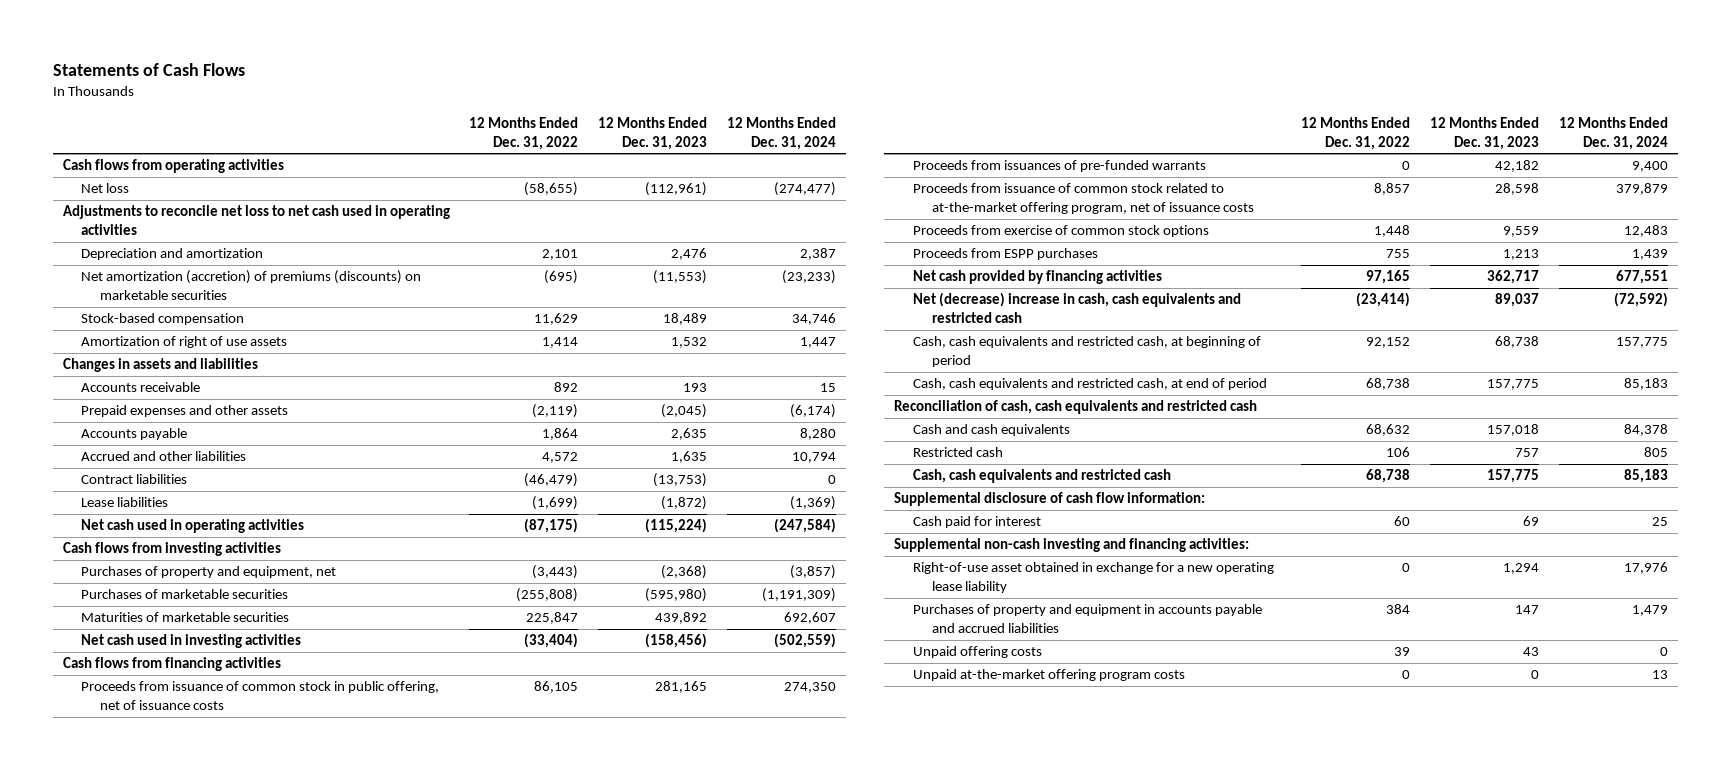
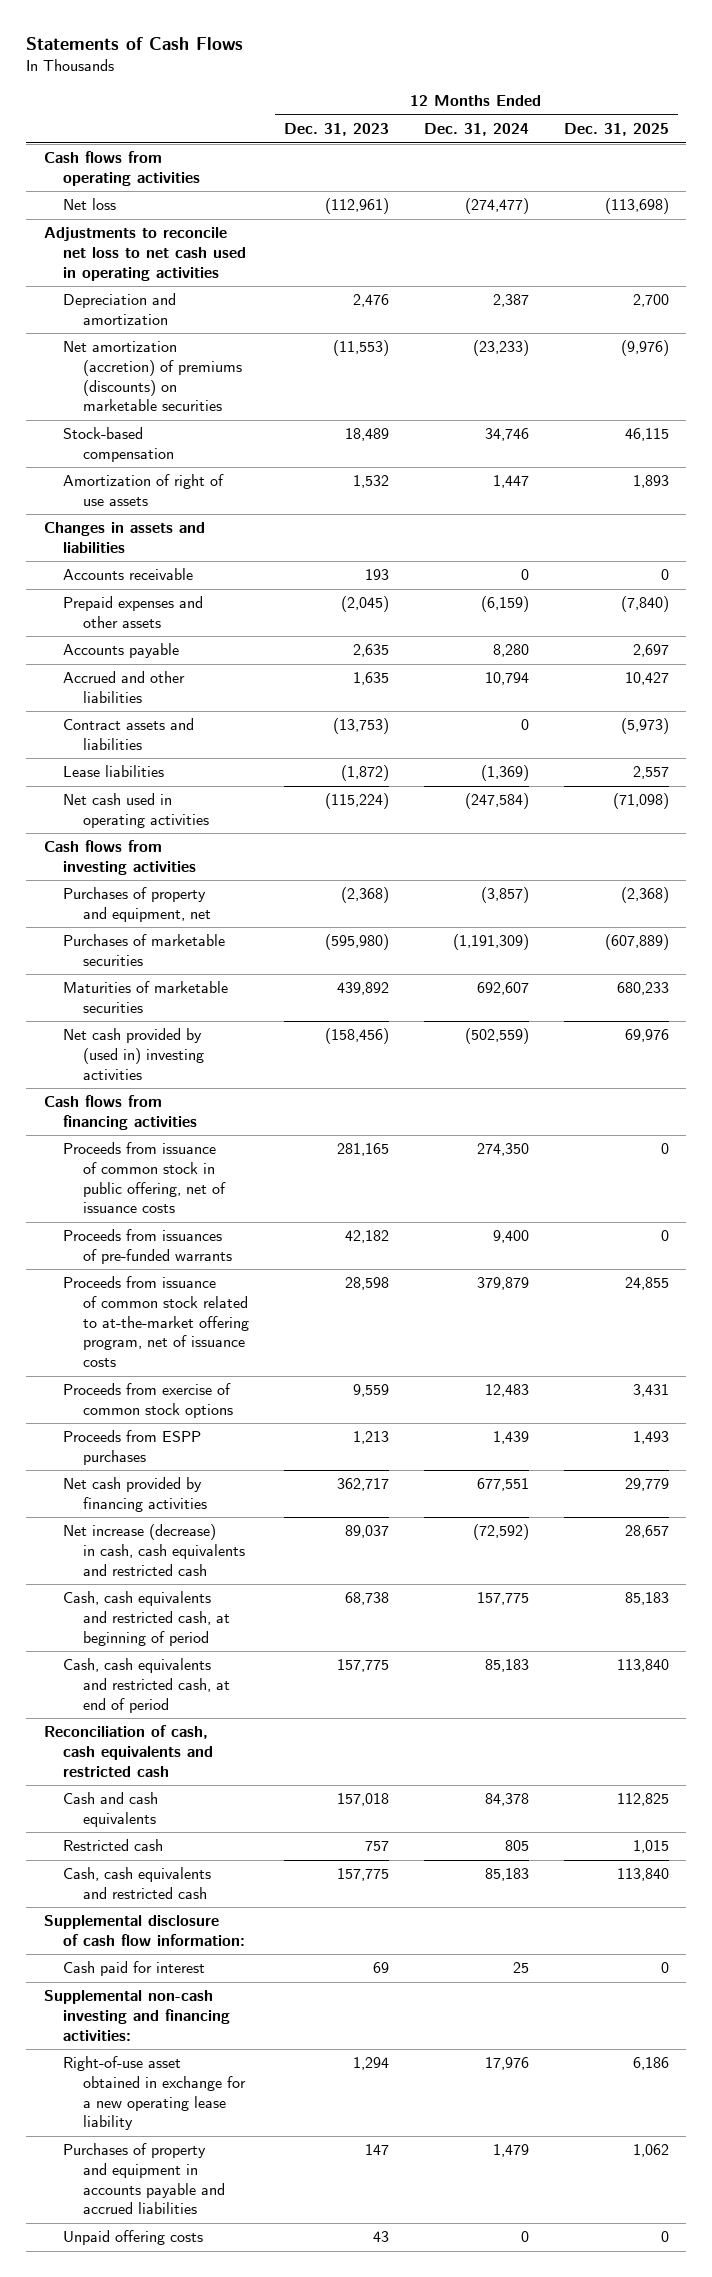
- | 12 Months Ended Dec. 31, 2022 | 12 Months Ended Dec. 31, 2023 | 12 Months Ended Dec. 31, 2024
+ | 12 Months Ended Dec. 31, 2023 | 12 Months Ended Dec. 31, 2024 | 12 Months Ended Dec. 31, 2025
- Accounts receivable | 892 | 193 | 15
- Prepaid expenses and other assets | (2,119) | (2,045) | (6,174)
+ Accounts receivable | 193 | 0 | 0
+ Prepaid expenses and other assets | (2,045) | (6,159) | (7,840)
- Contract liabilities | (46,479) | (13,753) | 0
+ Contract assets and liabilities | (13,753) | 0 | (5,973)
- Net cash used in investing activities | (33,404) | (158,456) | (502,559)
+ Net cash provided by (used in) investing activities | (158,456) | (502,559) | 69,976
- Net (decrease) increase in cash, cash equivalents and restricted cash | (23,414) | 89,037 | (72,592)
+ Net increase (decrease) in cash, cash equivalents and restricted cash | 89,037 | (72,592) | 28,657
- Unpaid at-the-market offering program costs | 0 | 0 | 13

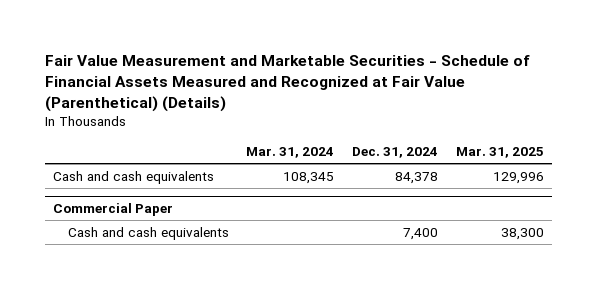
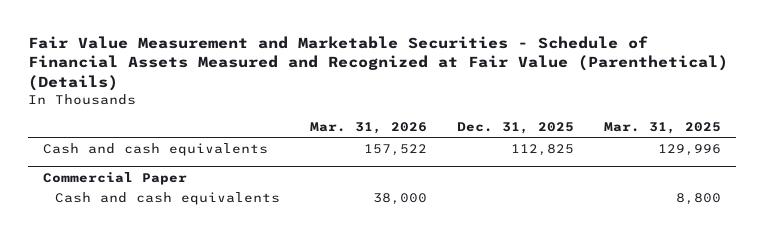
- | Mar. 31, 2024 | Dec. 31, 2024 | Mar. 31, 2025
+ | Mar. 31, 2026 | Dec. 31, 2025 | Mar. 31, 2025
@ Commercial Paper
- Cash and cash equivalents | | 7,400 | 38,300
+ Cash and cash equivalents | 38,000 | | 8,800

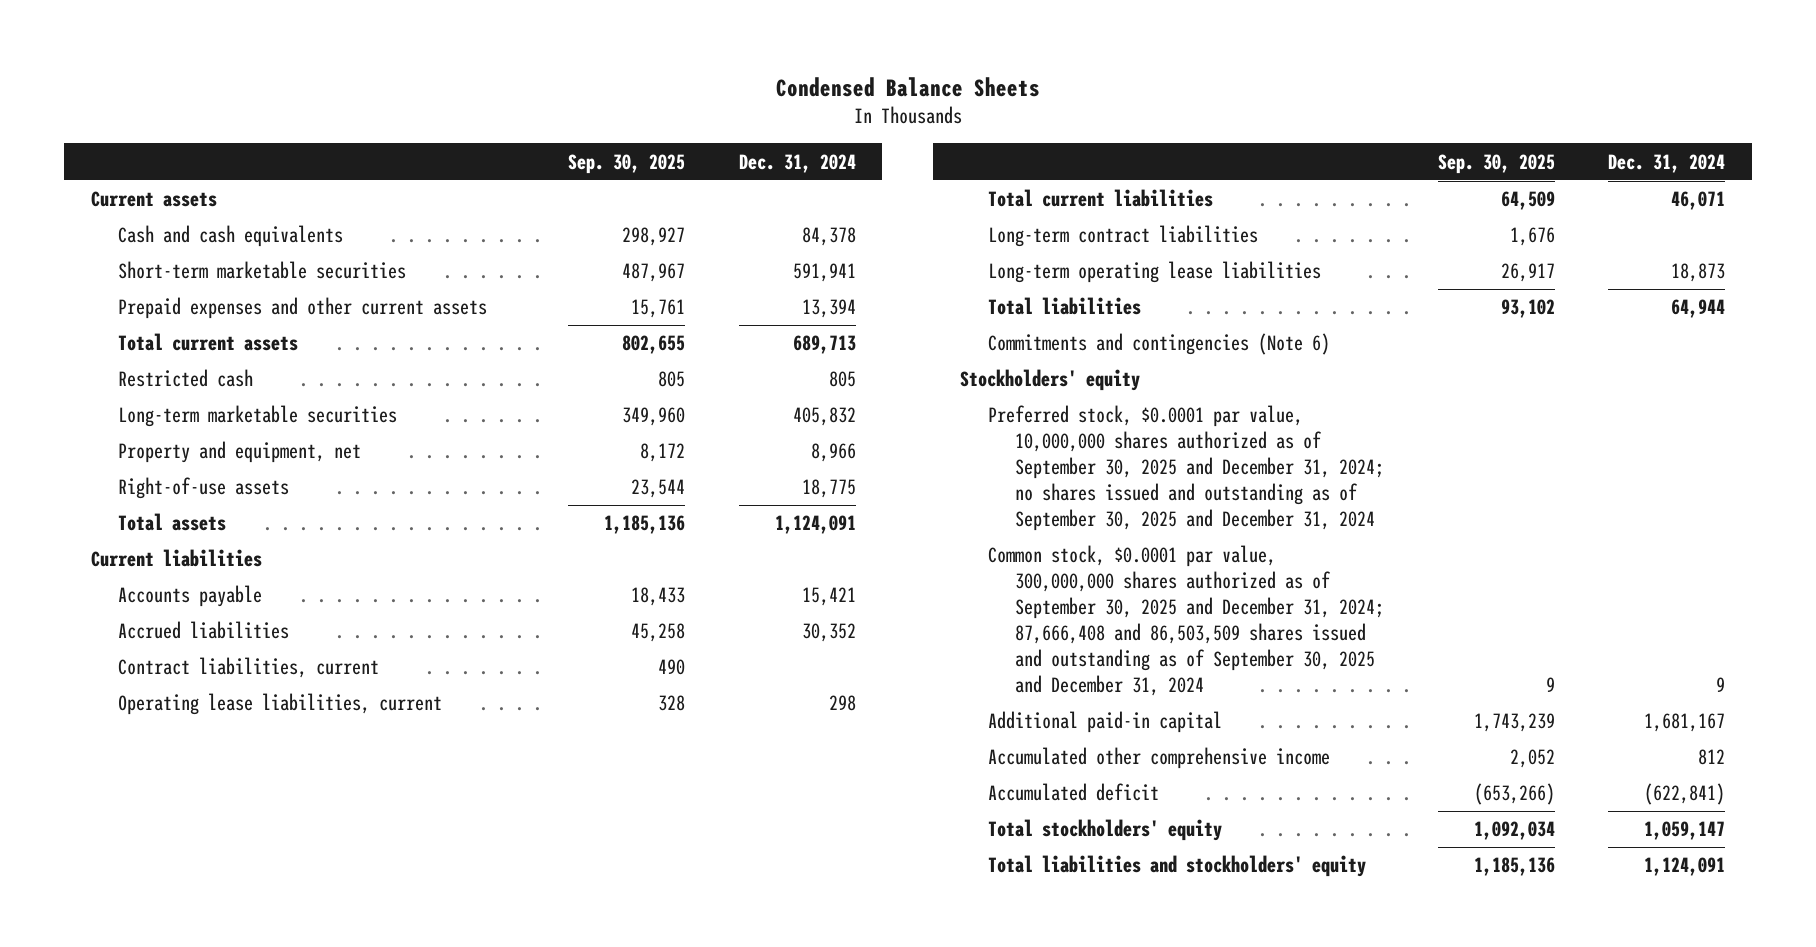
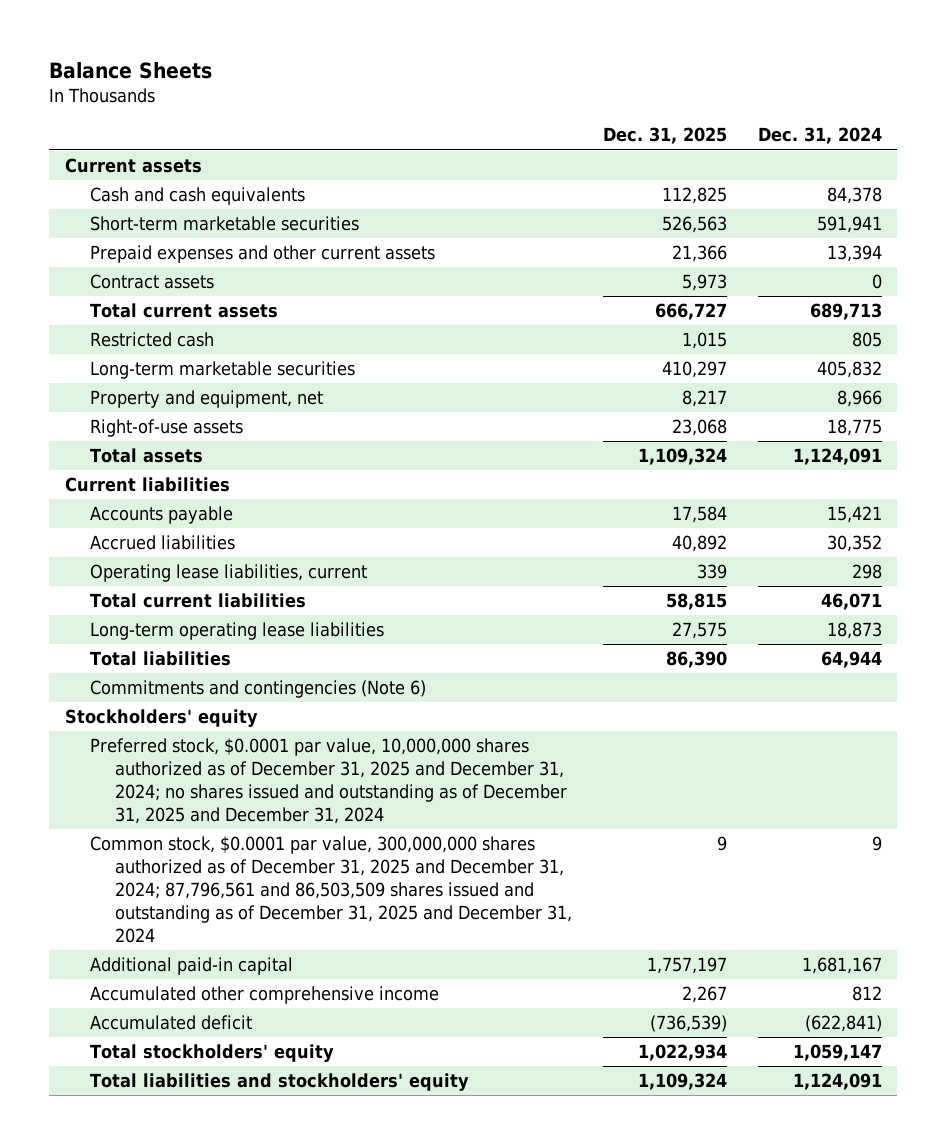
- Condensed Balance Sheets
+ Balance Sheets
- | Sep. 30, 2025 | Dec. 31, 2024
+ | Dec. 31, 2025 | Dec. 31, 2024
+ Contract assets | 5,973 | 0
- Contract liabilities, current | 490 |
- Long-term contract liabilities | 1,676 |
- Preferred stock, $0.0001 par value, 10,000,000 shares authorized as of September 30, 2025 and December 31, 2024; no shares issued and outstanding as of September 30, 2025 and December 31, 2024
- Common stock, $0.0001 par value, 300,000,000 shares authorized as of September 30, 2025 and December 31, 2024; 87,666,408 and 86,503,509 shares issued and outstanding as of September 30, 2025 and December 31, 2024 | 9 | 9
+ Preferred stock, $0.0001 par value, 10,000,000 shares authorized as of December 31, 2025 and December 31, 2024; no shares issued and outstanding as of December 31, 2025 and December 31, 2024
+ Common stock, $0.0001 par value, 300,000,000 shares authorized as of December 31, 2025 and December 31, 2024; 87,796,561 and 86,503,509 shares issued and outstanding as of December 31, 2025 and December 31, 2024 | 9 | 9

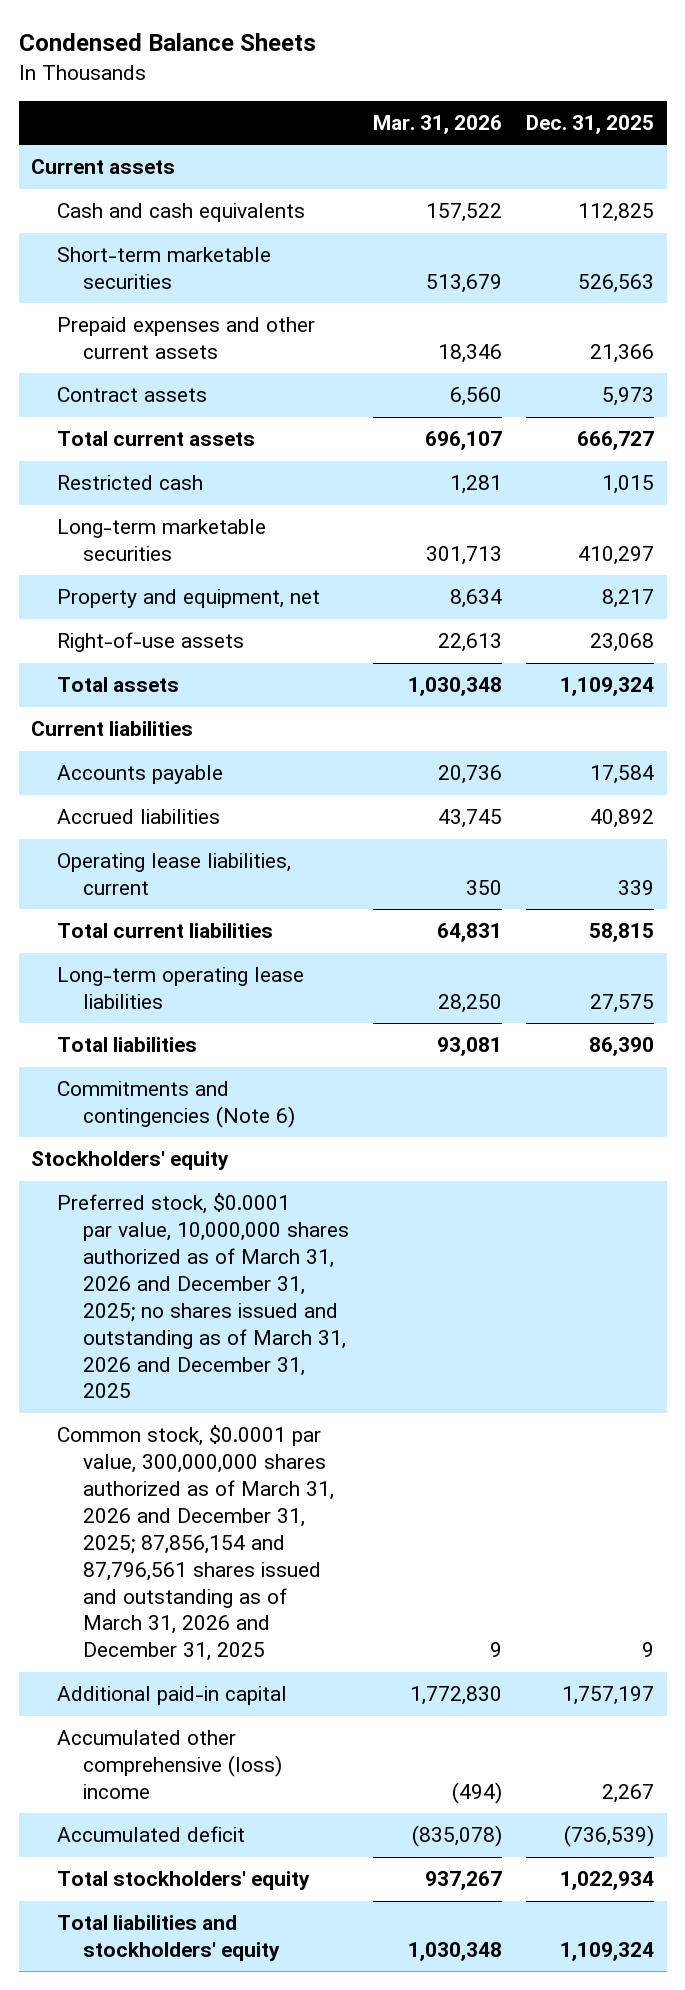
- Balance Sheets
+ Condensed Balance Sheets
- | Dec. 31, 2025 | Dec. 31, 2024
+ | Mar. 31, 2026 | Dec. 31, 2025
- Preferred stock, $0.0001 par value, 10,000,000 shares authorized as of December 31, 2025 and December 31, 2024; no shares issued and outstanding as of December 31, 2025 and December 31, 2024
- Common stock, $0.0001 par value, 300,000,000 shares authorized as of December 31, 2025 and December 31, 2024; 87,796,561 and 86,503,509 shares issued and outstanding as of December 31, 2025 and December 31, 2024 | 9 | 9
+ Preferred stock, $0.0001 par value, 10,000,000 shares authorized as of March 31, 2026 and December 31, 2025; no shares issued and outstanding as of March 31, 2026 and December 31, 2025
+ Common stock, $0.0001 par value, 300,000,000 shares authorized as of March 31, 2026 and December 31, 2025; 87,856,154 and 87,796,561 shares issued and outstanding as of March 31, 2026 and December 31, 2025 | 9 | 9
- Accumulated other comprehensive income | 2,267 | 812
+ Accumulated other comprehensive (loss) income | (494) | 2,267

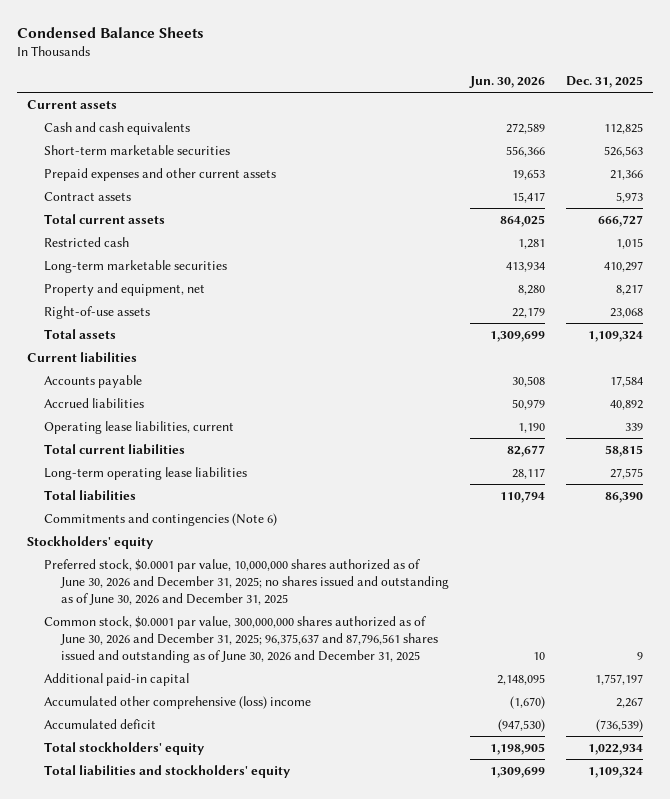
- | Mar. 31, 2026 | Dec. 31, 2025
+ | Jun. 30, 2026 | Dec. 31, 2025
- Preferred stock, $0.0001 par value, 10,000,000 shares authorized as of March 31, 2026 and December 31, 2025; no shares issued and outstanding as of March 31, 2026 and December 31, 2025
- Common stock, $0.0001 par value, 300,000,000 shares authorized as of March 31, 2026 and December 31, 2025; 87,856,154 and 87,796,561 shares issued and outstanding as of March 31, 2026 and December 31, 2025 | 9 | 9
+ Preferred stock, $0.0001 par value, 10,000,000 shares authorized as of June 30, 2026 and December 31, 2025; no shares issued and outstanding as of June 30, 2026 and December 31, 2025
+ Common stock, $0.0001 par value, 300,000,000 shares authorized as of June 30, 2026 and December 31, 2025; 96,375,637 and 87,796,561 shares issued and outstanding as of June 30, 2026 and December 31, 2025 | 10 | 9

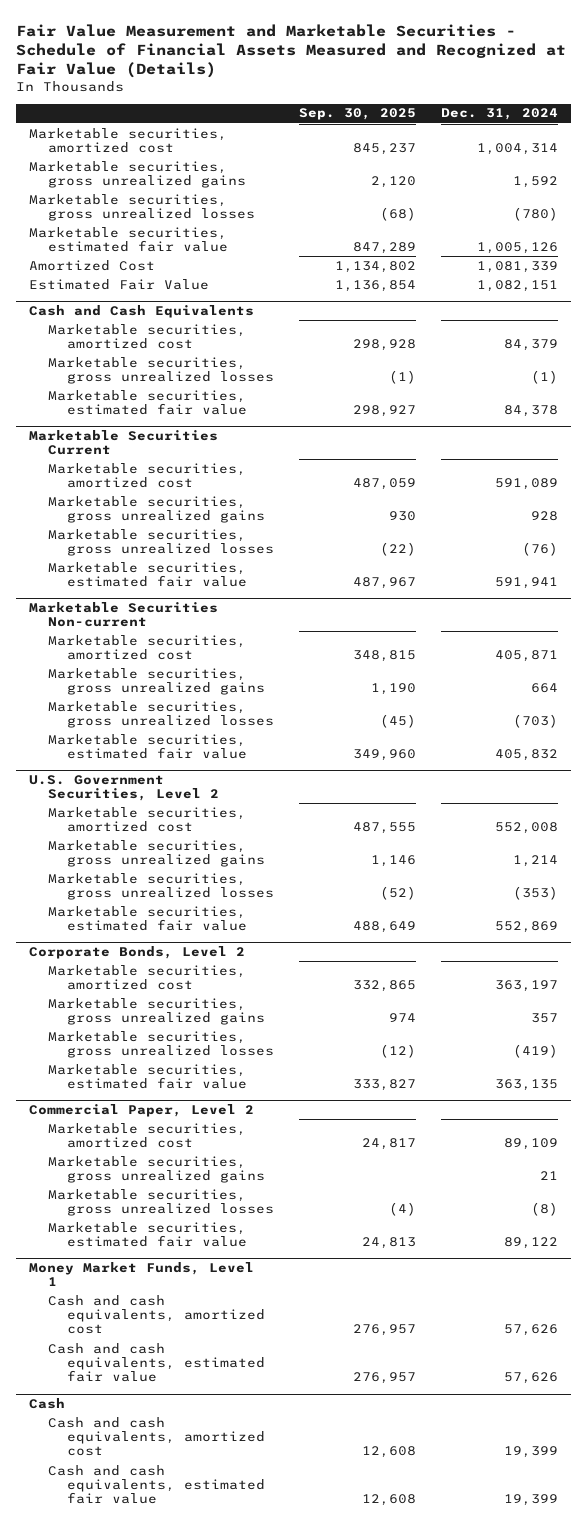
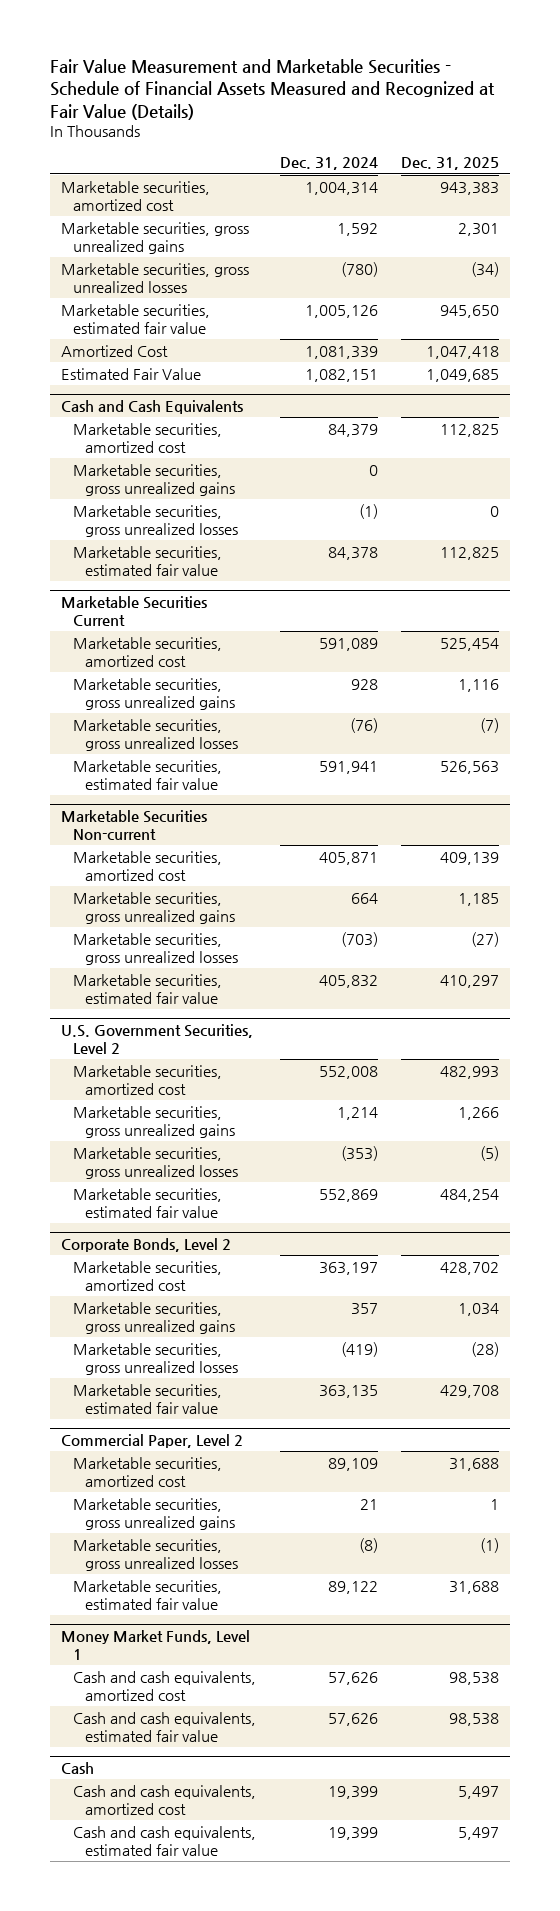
- | Sep. 30, 2025 | Dec. 31, 2024
+ | Dec. 31, 2024 | Dec. 31, 2025
@ Cash and Cash Equivalents
+ Marketable securities, gross unrealized gains | 0 |

